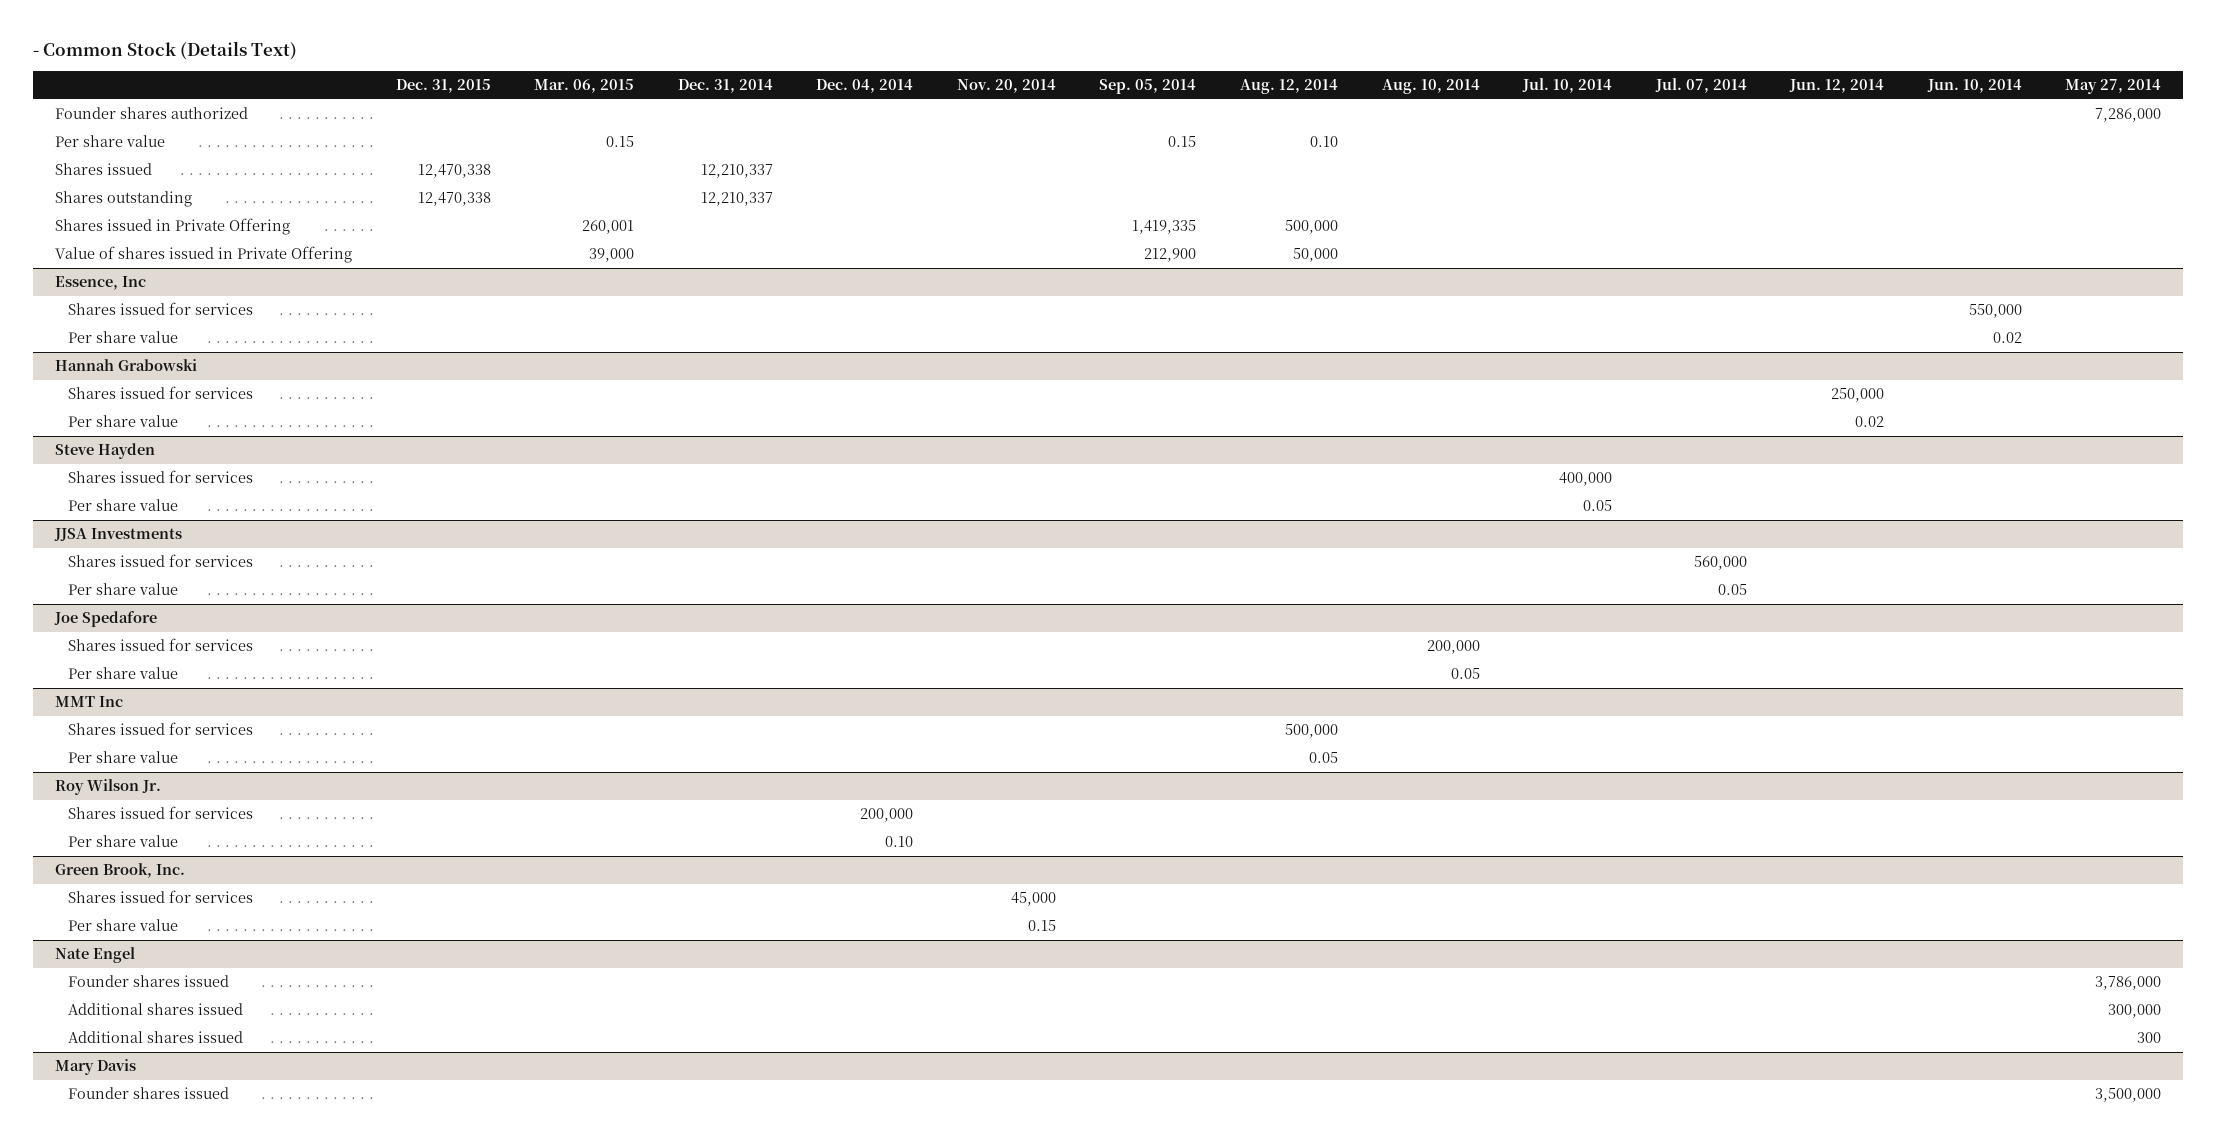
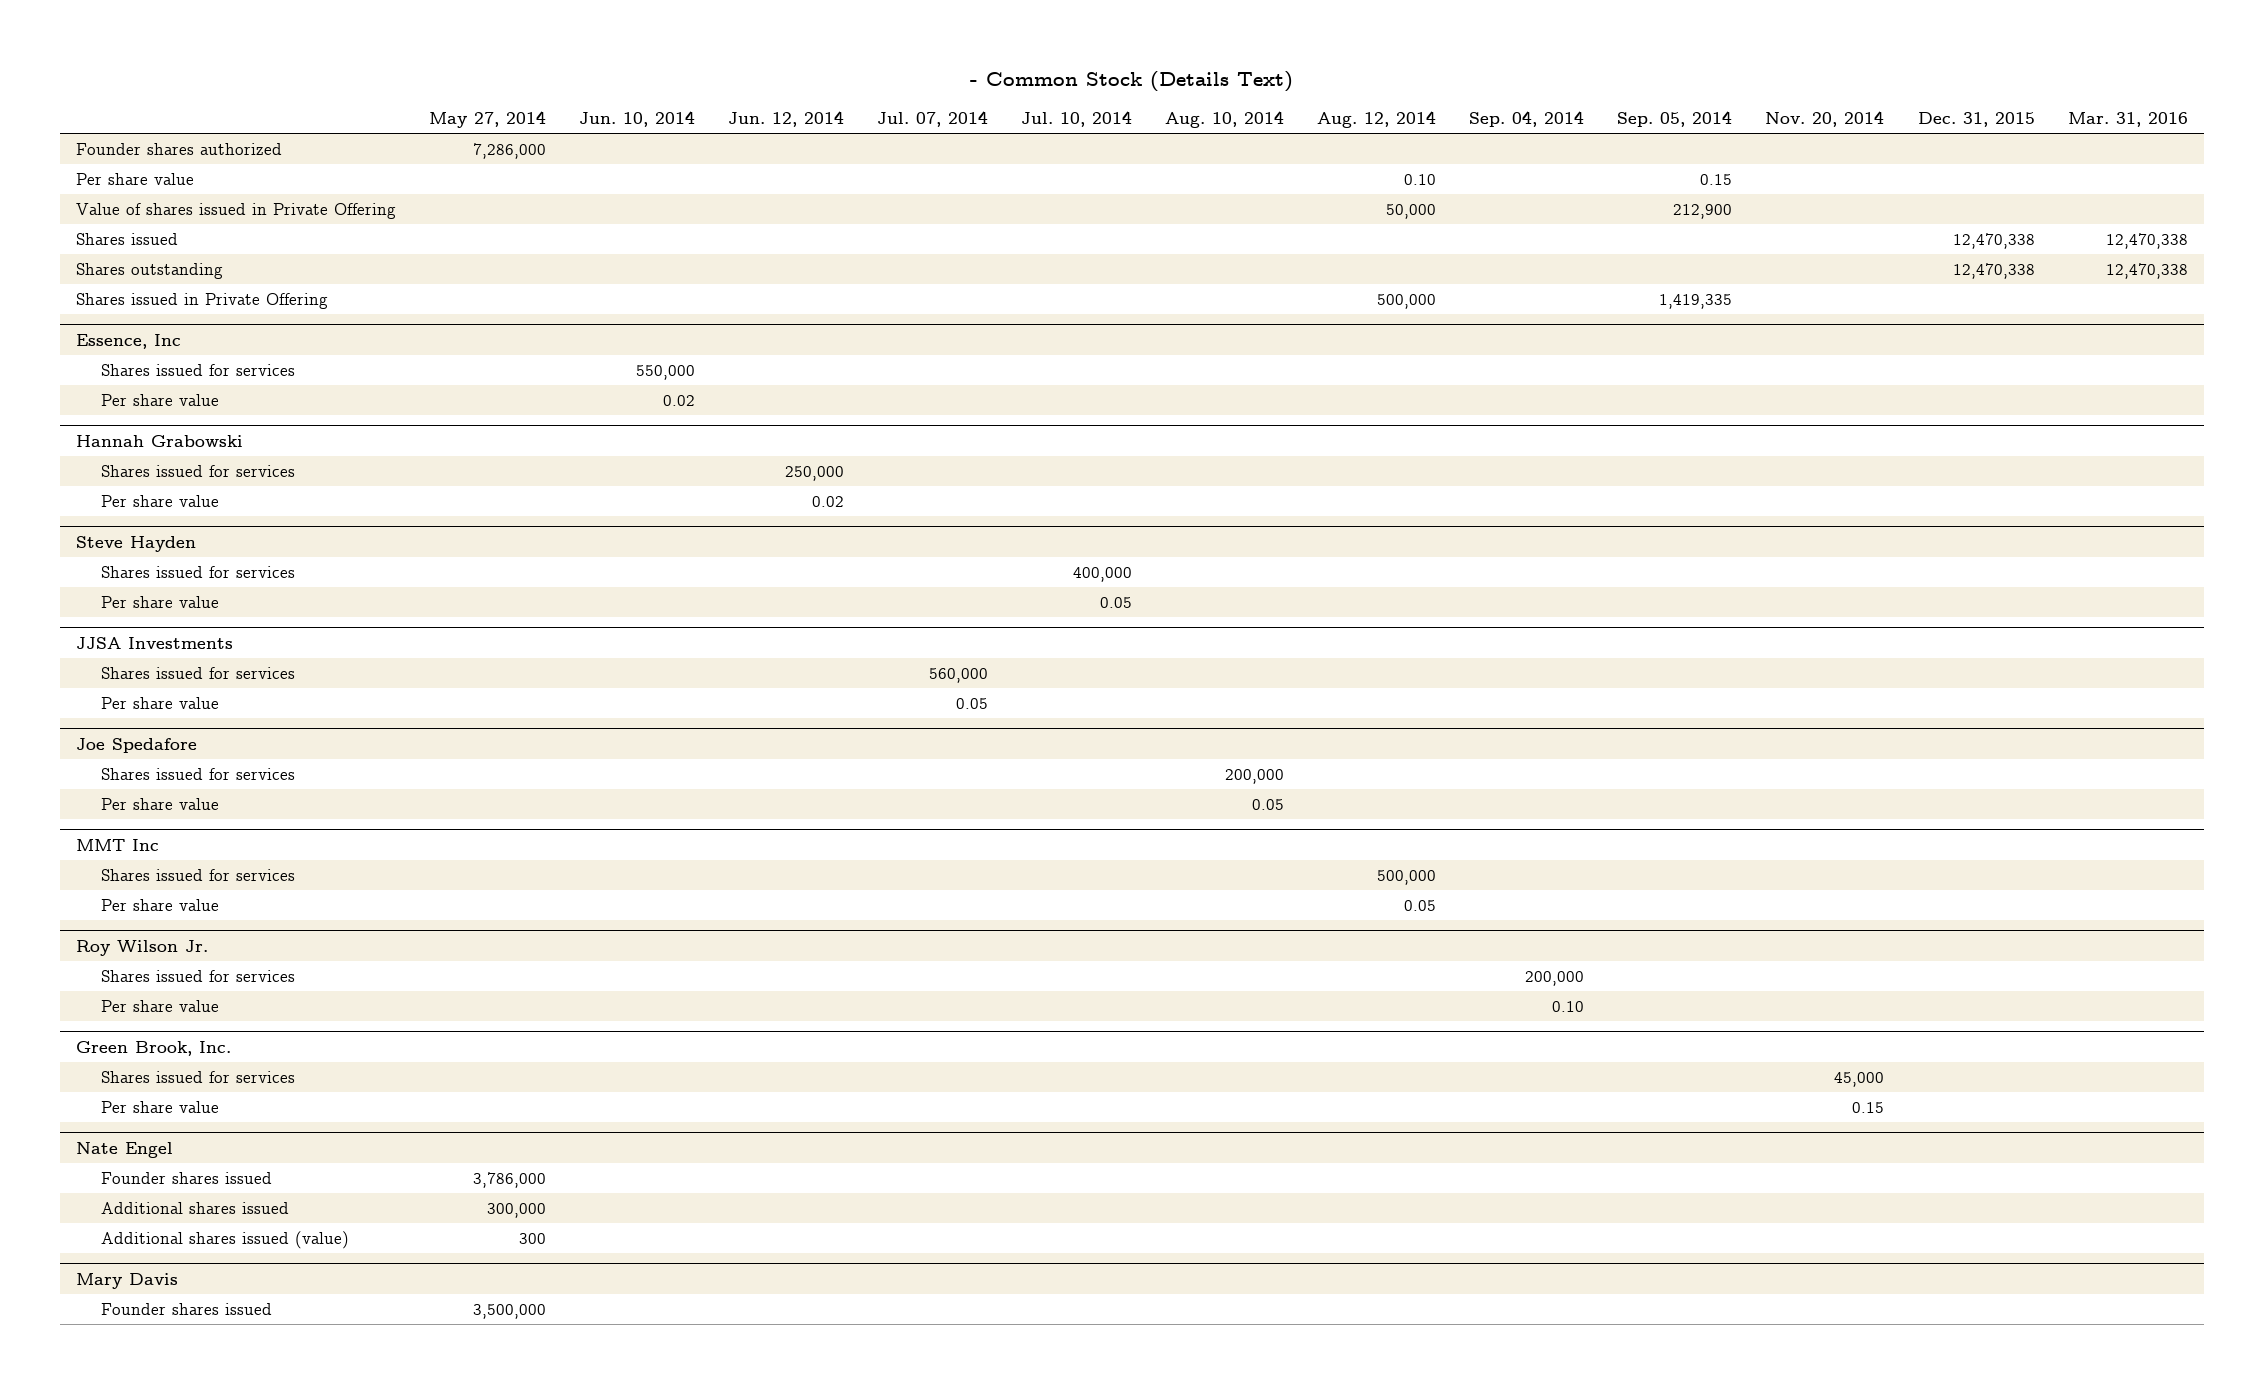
- | Dec. 31, 2015 | Mar. 06, 2015 | Dec. 31, 2014 | Dec. 04, 2014 | Nov. 20, 2014 | Sep. 05, 2014 | Aug. 12, 2014 | Aug. 10, 2014 | Jul. 10, 2014 | Jul. 07, 2014 | Jun. 12, 2014 | Jun. 10, 2014 | May 27, 2014
+ | May 27, 2014 | Jun. 10, 2014 | Jun. 12, 2014 | Jul. 07, 2014 | Jul. 10, 2014 | Aug. 10, 2014 | Aug. 12, 2014 | Sep. 04, 2014 | Sep. 05, 2014 | Nov. 20, 2014 | Dec. 31, 2015 | Mar. 31, 2016
moved up: Value of shares issued in Private Offering | | | | | | | 50,000 | | 212,900 | | |
@ Nate Engel
- Additional shares issued | | | | | | | | | | | | | 300
+ Additional shares issued (value) | 300 | | | | | | | | | | |

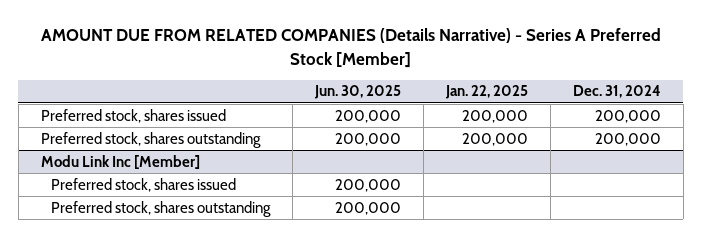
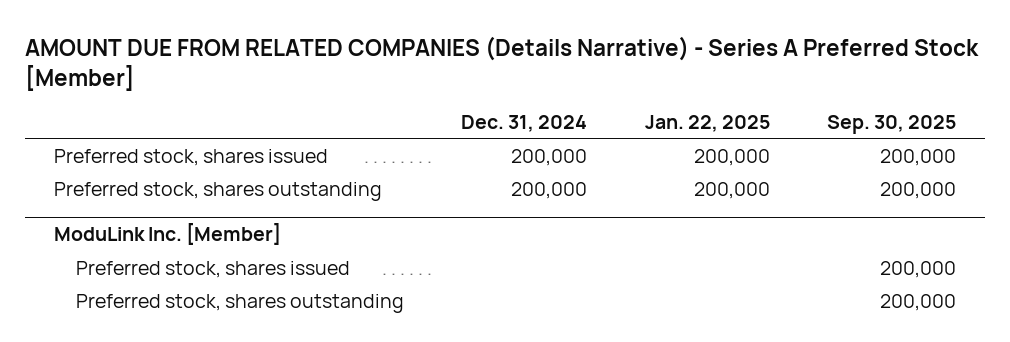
- | Jun. 30, 2025 | Jan. 22, 2025 | Dec. 31, 2024
+ | Dec. 31, 2024 | Jan. 22, 2025 | Sep. 30, 2025
- Modu Link Inc [Member]
+ ModuLink Inc. [Member]

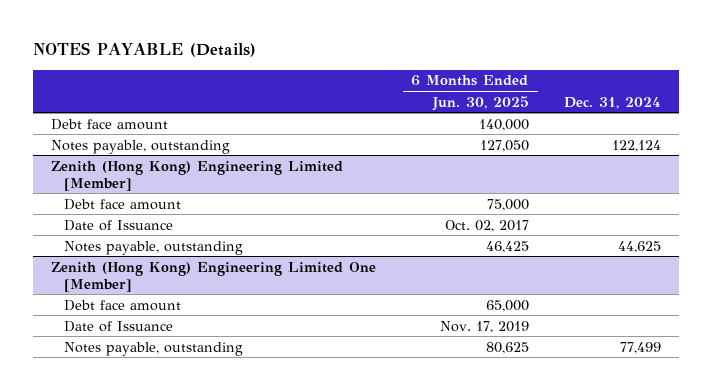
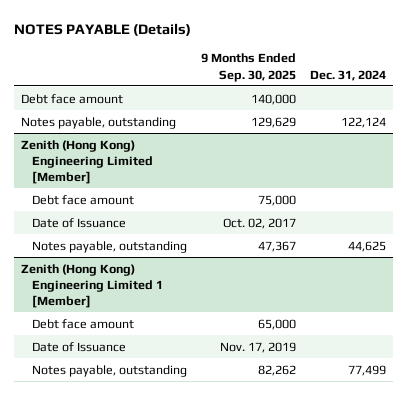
- | 6 Months Ended Jun. 30, 2025 | Dec. 31, 2024
+ | 9 Months Ended Sep. 30, 2025 | Dec. 31, 2024
- Zenith (Hong Kong) Engineering Limited One [Member]
+ Zenith (Hong Kong) Engineering Limited 1 [Member]

